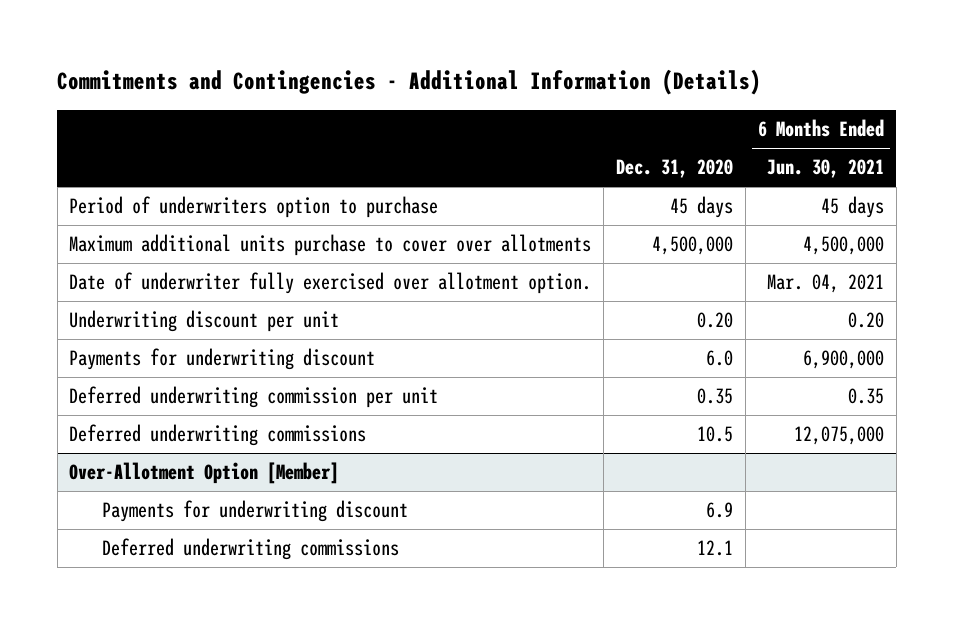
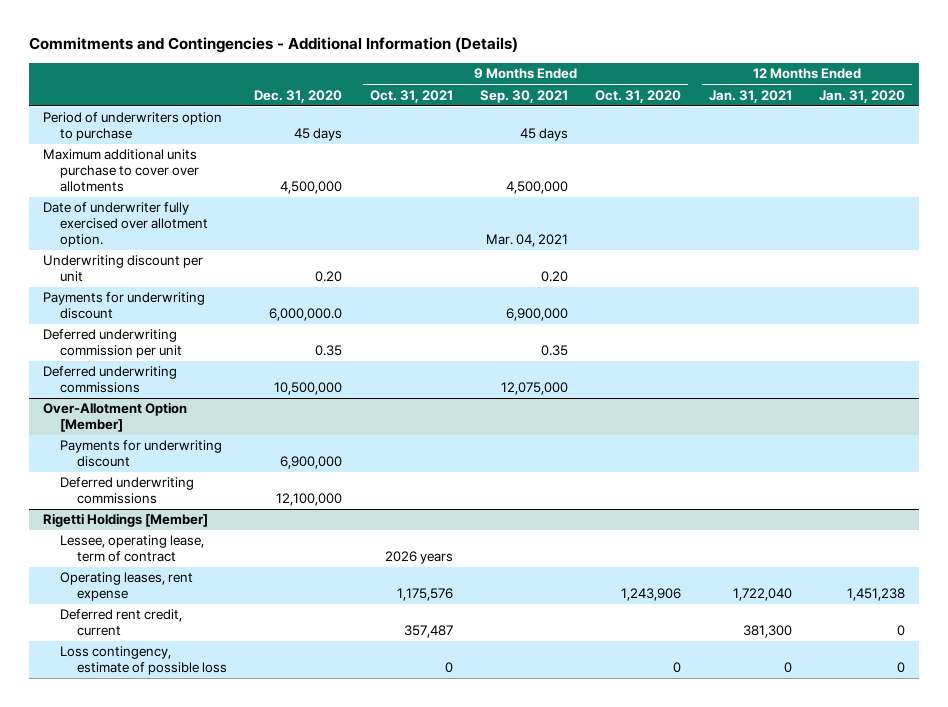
- | Dec. 31, 2020 | 6 Months Ended Jun. 30, 2021
+ | Dec. 31, 2020 | 9 Months Ended Oct. 31, 2021 | 9 Months Ended Sep. 30, 2021 | 9 Months Ended Oct. 31, 2020 | 12 Months Ended Jan. 31, 2021 | 12 Months Ended Jan. 31, 2020
- Payments for underwriting discount | 6.0 | 6,900,000
+ Payments for underwriting discount | 6,000,000.0 | | 6,900,000 | | |
- Deferred underwriting commissions | 10.5 | 12,075,000
+ Deferred underwriting commissions | 10,500,000 | | 12,075,000 | | |
@ Over-Allotment Option [Member]
- Payments for underwriting discount | 6.9 |
- Deferred underwriting commissions | 12.1 |
+ Payments for underwriting discount | 6,900,000 | | | | |
+ Deferred underwriting commissions | 12,100,000 | | | | |
+ Rigetti Holdings [Member]
+ Lessee, operating lease, term of contract | | 2026 years | | | |
+ Operating leases, rent expense | | 1,175,576 | | 1,243,906 | 1,722,040 | 1,451,238
+ Deferred rent credit, current | | 357,487 | | | 381,300 | 0
+ Loss contingency, estimate of possible loss | | 0 | | 0 | 0 | 0

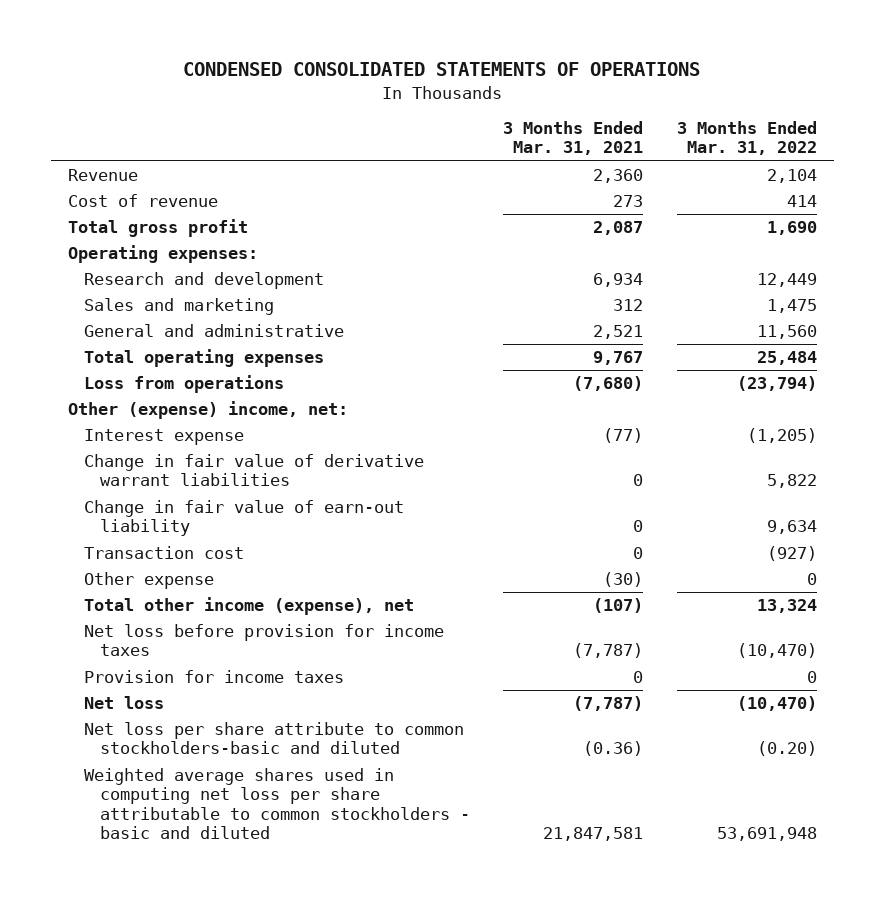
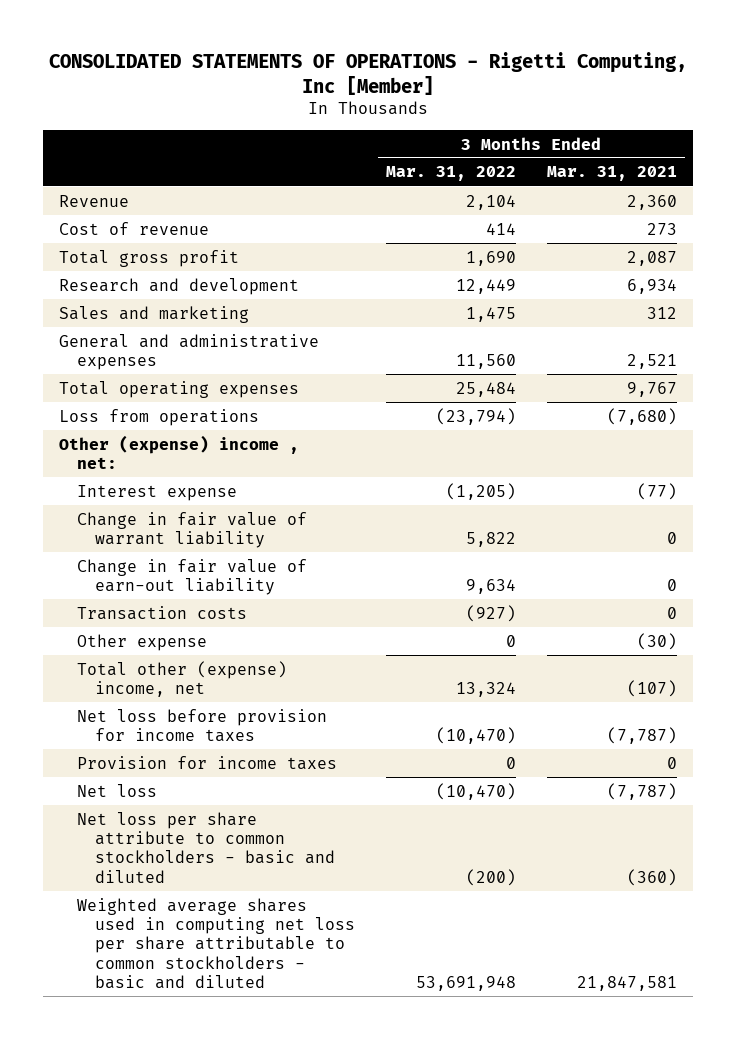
- CONDENSED CONSOLIDATED STATEMENTS OF OPERATIONS
+ CONSOLIDATED STATEMENTS OF OPERATIONS - Rigetti Computing, Inc [Member]
- | 3 Months Ended Mar. 31, 2021 | 3 Months Ended Mar. 31, 2022
+ | 3 Months Ended Mar. 31, 2022 | 3 Months Ended Mar. 31, 2021
- Operating expenses:
- General and administrative | 2,521 | 11,560
+ General and administrative expenses | 11,560 | 2,521
- Other (expense) income, net:
+ Other (expense) income , net:
- Change in fair value of derivative warrant liabilities | 0 | 5,822
+ Change in fair value of warrant liability | 5,822 | 0
- Transaction cost | 0 | (927)
+ Transaction costs | (927) | 0
- Total other income (expense), net | (107) | 13,324
+ Total other (expense) income, net | 13,324 | (107)
- Net loss per share attribute to common stockholders-basic and diluted | (0.36) | (0.20)
+ Net loss per share attribute to common stockholders - basic and diluted | (200) | (360)

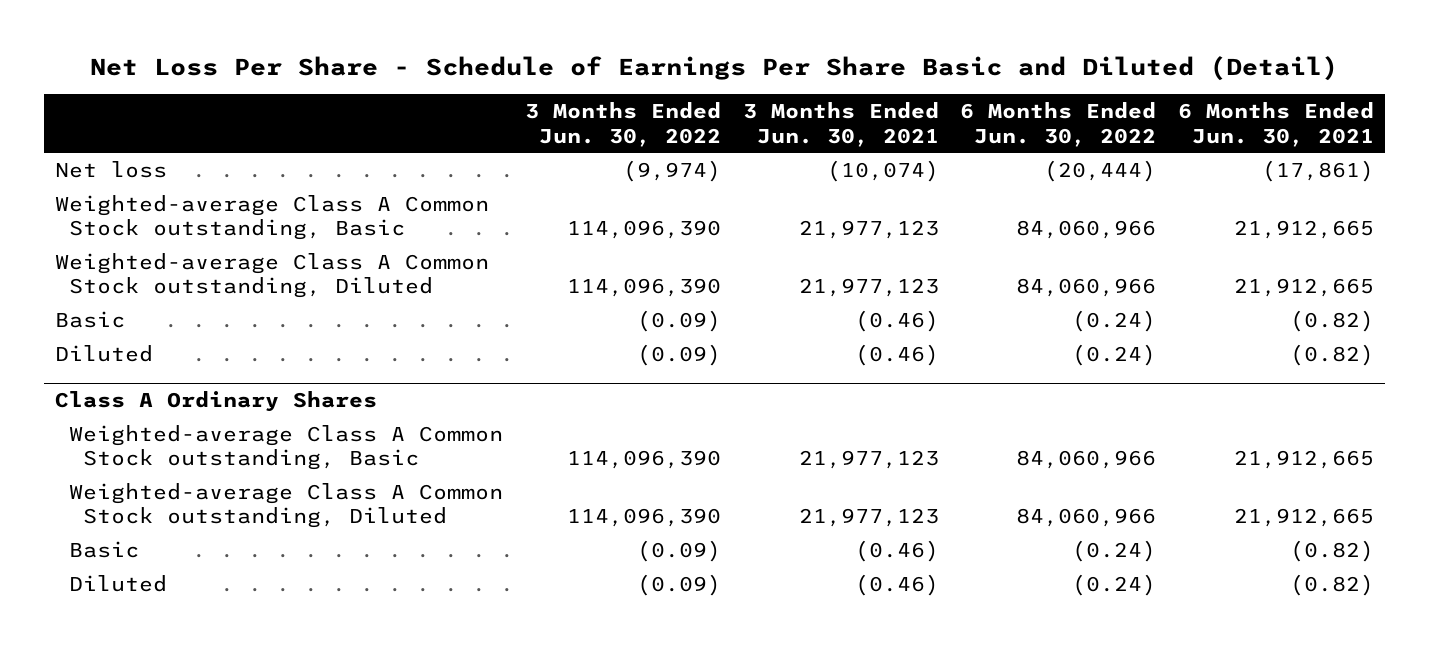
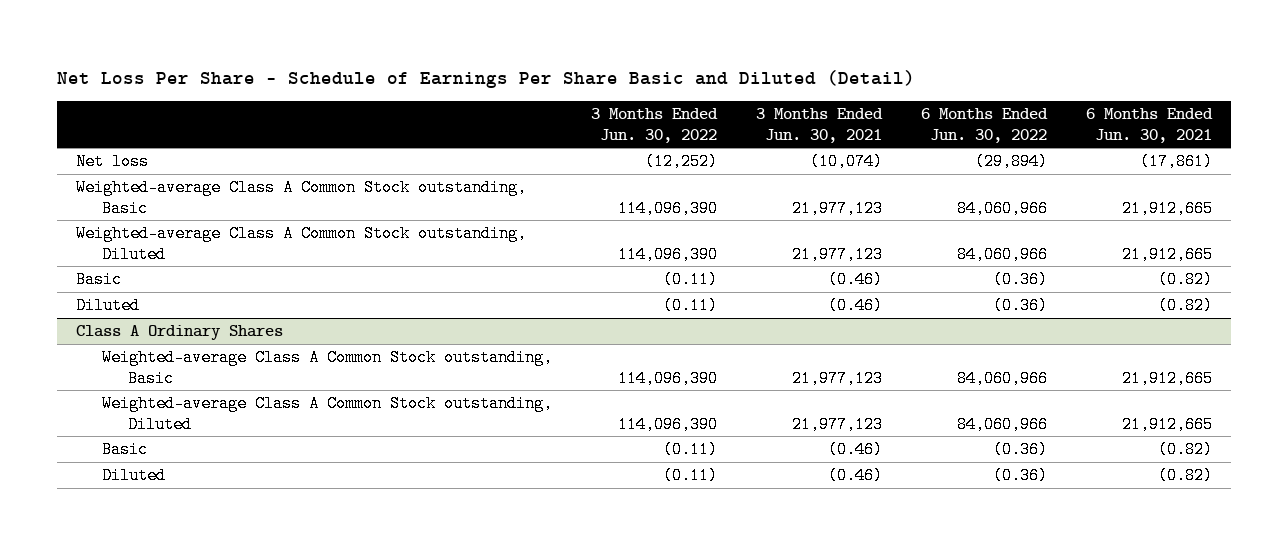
- Net loss | (9,974) | (10,074) | (20,444) | (17,861)
+ Net loss | (12,252) | (10,074) | (29,894) | (17,861)
- Basic | (0.09) | (0.46) | (0.24) | (0.82)
- Diluted | (0.09) | (0.46) | (0.24) | (0.82)
+ Basic | (0.11) | (0.46) | (0.36) | (0.82)
+ Diluted | (0.11) | (0.46) | (0.36) | (0.82)
@ Class A Ordinary Shares
- Basic | (0.09) | (0.46) | (0.24) | (0.82)
- Diluted | (0.09) | (0.46) | (0.24) | (0.82)
+ Basic | (0.11) | (0.46) | (0.36) | (0.82)
+ Diluted | (0.11) | (0.46) | (0.36) | (0.82)

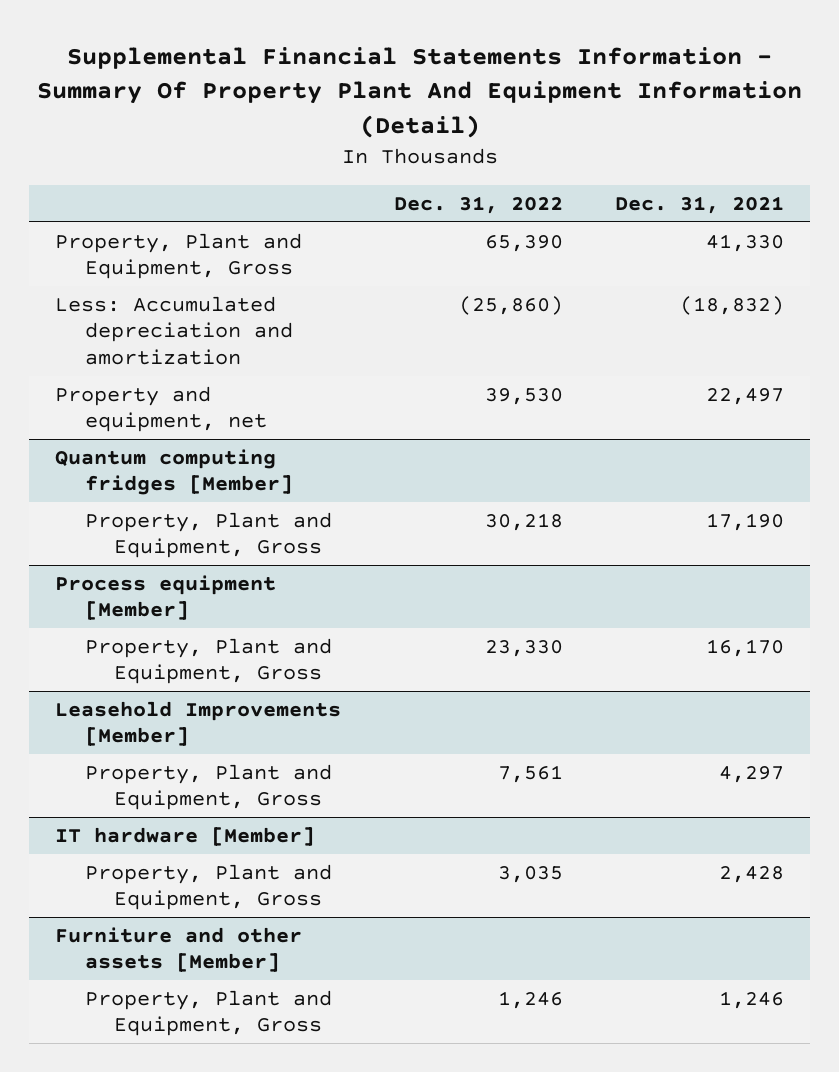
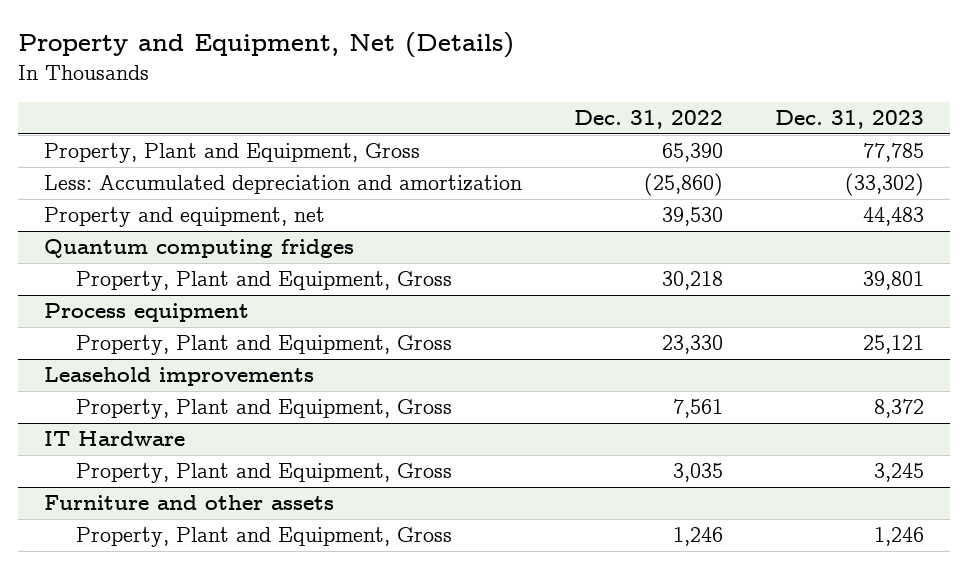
- Supplemental Financial Statements Information - Summary Of Property Plant And Equipment Information (Detail)
+ Property and Equipment, Net (Details)
- | Dec. 31, 2022 | Dec. 31, 2021
+ | Dec. 31, 2022 | Dec. 31, 2023
- Quantum computing fridges [Member]
+ Quantum computing fridges
- Process equipment [Member]
+ Process equipment
- Leasehold Improvements [Member]
+ Leasehold improvements
- IT hardware [Member]
+ IT Hardware
- Furniture and other assets [Member]
+ Furniture and other assets

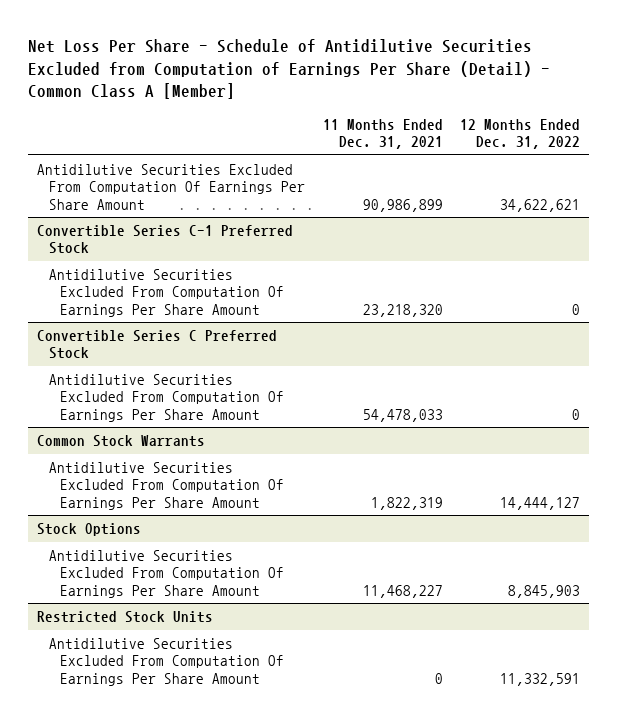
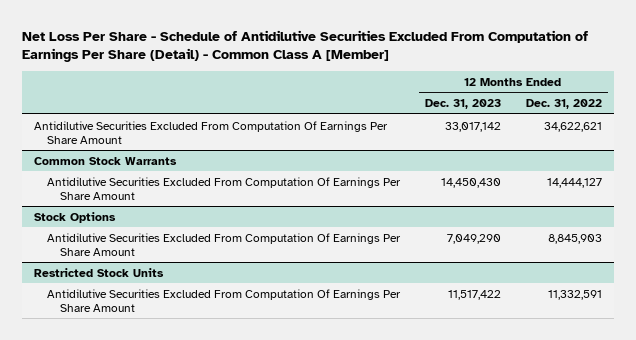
- Net Loss Per Share - Schedule of Antidilutive Securities Excluded from Computation of Earnings Per Share (Detail) - Common Class A [Member]
+ Net Loss Per Share - Schedule of Antidilutive Securities Excluded From Computation of Earnings Per Share (Detail) - Common Class A [Member]
- | 11 Months Ended Dec. 31, 2021 | 12 Months Ended Dec. 31, 2022
+ | 12 Months Ended Dec. 31, 2023 | 12 Months Ended Dec. 31, 2022
- Convertible Series C-1 Preferred Stock
- Antidilutive Securities Excluded From Computation Of Earnings Per Share Amount | 23,218,320 | 0
- Convertible Series C Preferred Stock
- Antidilutive Securities Excluded From Computation Of Earnings Per Share Amount | 54,478,033 | 0

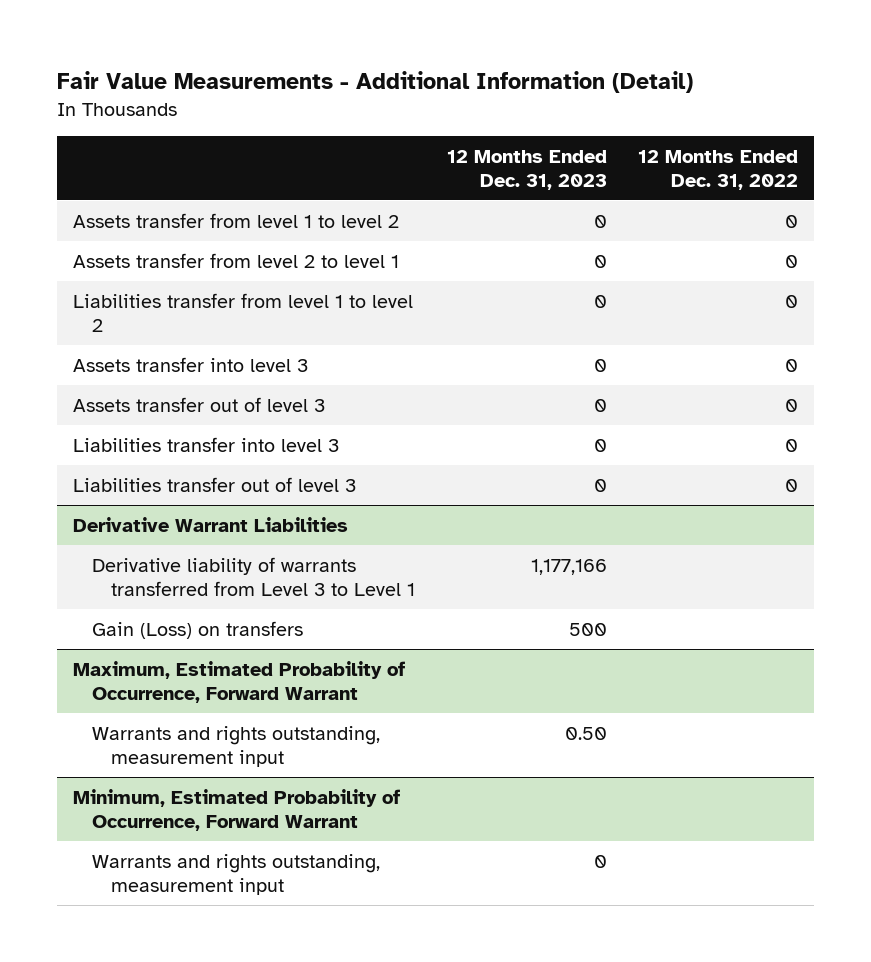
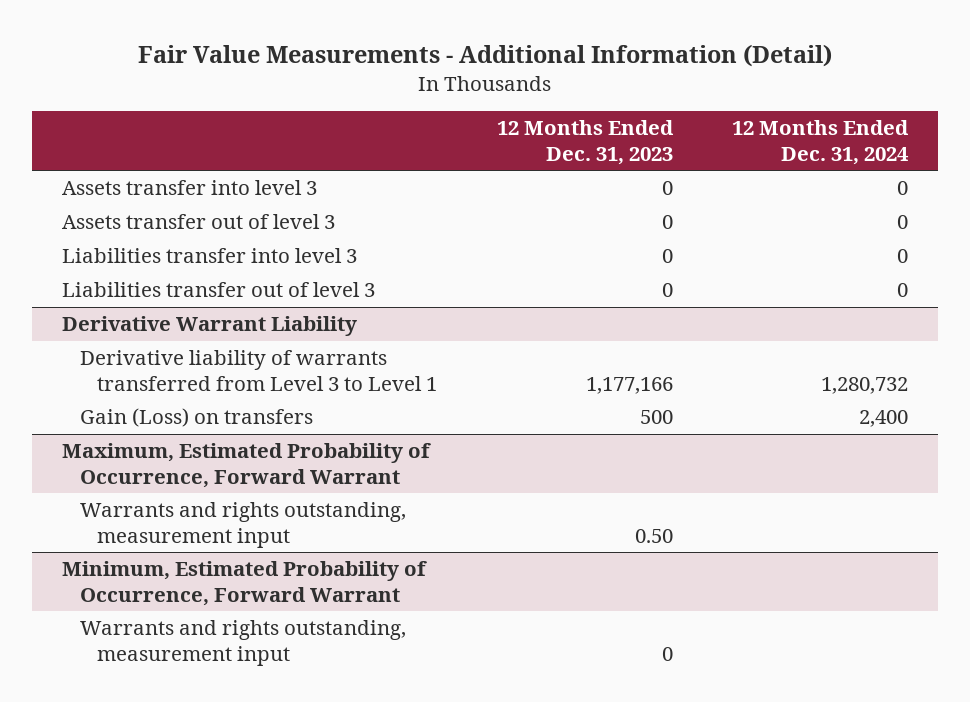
- | 12 Months Ended Dec. 31, 2023 | 12 Months Ended Dec. 31, 2022
+ | 12 Months Ended Dec. 31, 2023 | 12 Months Ended Dec. 31, 2024
- Assets transfer from level 1 to level 2 | 0 | 0
- Assets transfer from level 2 to level 1 | 0 | 0
- Liabilities transfer from level 1 to level 2 | 0 | 0
- Derivative Warrant Liabilities
+ Derivative Warrant Liability

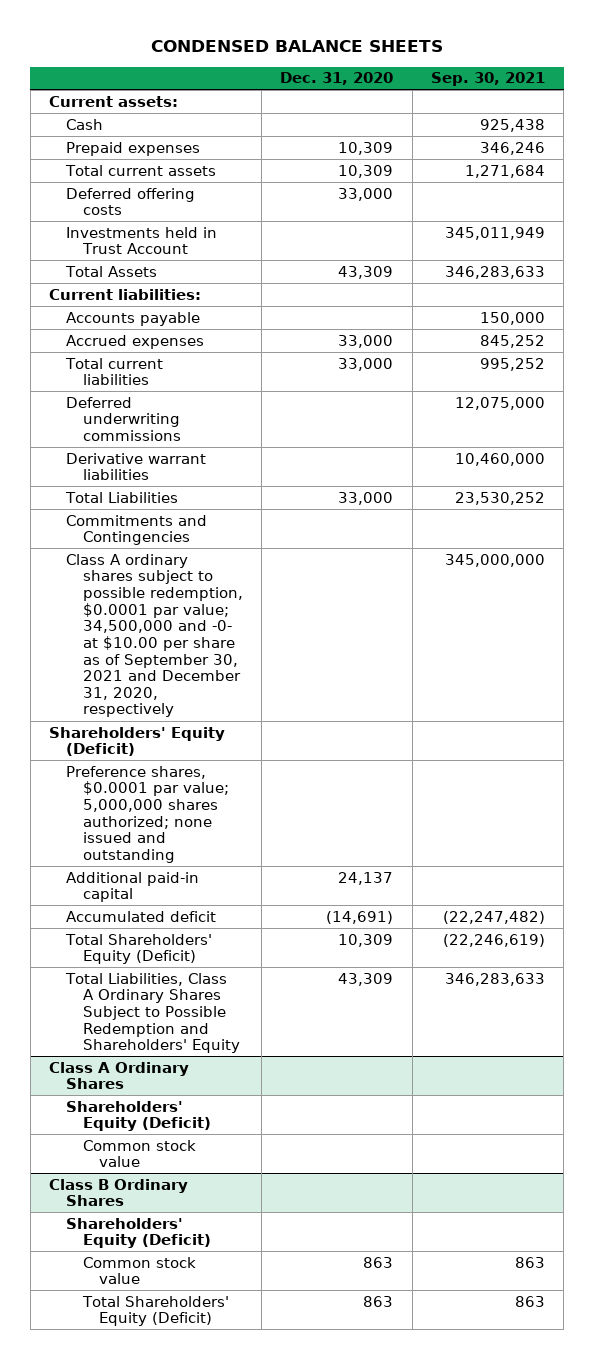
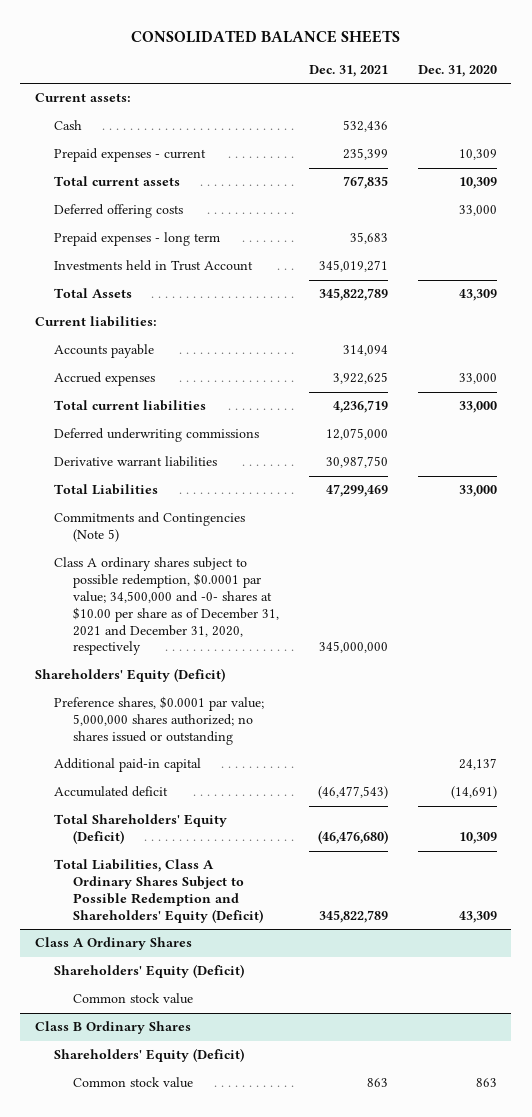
- CONDENSED BALANCE SHEETS
+ CONSOLIDATED BALANCE SHEETS
- | Dec. 31, 2020 | Sep. 30, 2021
+ | Dec. 31, 2021 | Dec. 31, 2020
- Prepaid expenses | 10,309 | 346,246
+ Prepaid expenses - current | 235,399 | 10,309
+ Prepaid expenses - long term | 35,683 |
- Commitments and Contingencies
- Class A ordinary shares subject to possible redemption, $0.0001 par value; 34,500,000 and -0- at $10.00 per share as of September 30, 2021 and December 31, 2020, respectively | | 345,000,000
+ Commitments and Contingencies (Note 5)
+ Class A ordinary shares subject to possible redemption, $0.0001 par value; 34,500,000 and -0- shares at $10.00 per share as of December 31, 2021 and December 31, 2020, respectively | 345,000,000 |
- Preference shares, $0.0001 par value; 5,000,000 shares authorized; none issued and outstanding
+ Preference shares, $0.0001 par value; 5,000,000 shares authorized; no shares issued or outstanding
- Total Liabilities, Class A Ordinary Shares Subject to Possible Redemption and Shareholders' Equity | 43,309 | 346,283,633
+ Total Liabilities, Class A Ordinary Shares Subject to Possible Redemption and Shareholders' Equity (Deficit) | 345,822,789 | 43,309
@ Class B Ordinary Shares
- Total Shareholders' Equity (Deficit) | 863 | 863

